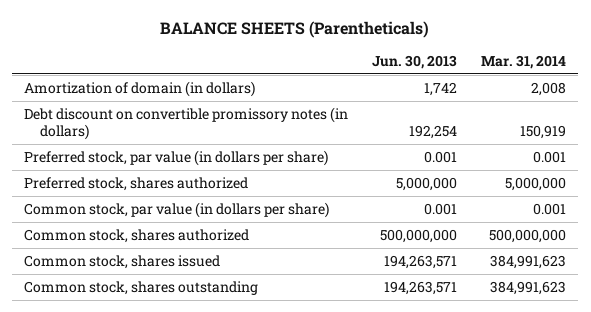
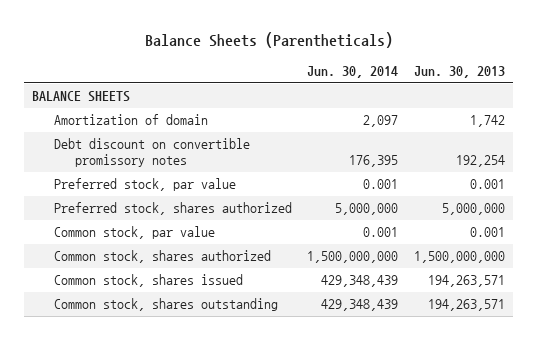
- BALANCE SHEETS (Parentheticals)
+ Balance Sheets (Parentheticals)
- | Jun. 30, 2013 | Mar. 31, 2014
+ | Jun. 30, 2014 | Jun. 30, 2013
- Amortization of domain (in dollars) | 1,742 | 2,008
- Debt discount on convertible promissory notes (in dollars) | 192,254 | 150,919
- Preferred stock, par value (in dollars per share) | 0.001 | 0.001
+ BALANCE SHEETS
+ Amortization of domain | 2,097 | 1,742
+ Debt discount on convertible promissory notes | 176,395 | 192,254
+ Preferred stock, par value | 0.001 | 0.001
- Common stock, par value (in dollars per share) | 0.001 | 0.001
- Common stock, shares authorized | 500,000,000 | 500,000,000
+ Common stock, par value | 0.001 | 0.001
+ Common stock, shares authorized | 1,500,000,000 | 1,500,000,000

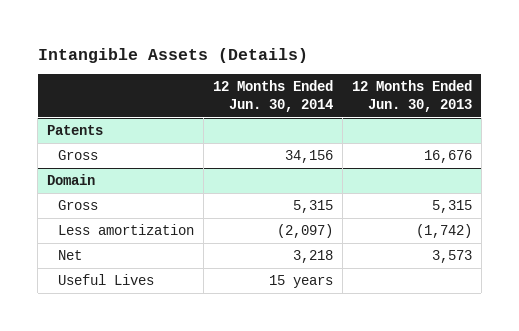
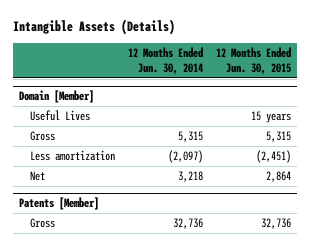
- | 12 Months Ended Jun. 30, 2014 | 12 Months Ended Jun. 30, 2013
+ | 12 Months Ended Jun. 30, 2014 | 12 Months Ended Jun. 30, 2015
- Patents
- Gross | 34,156 | 16,676
- Domain
+ Domain [Member]
+ Useful Lives | | 15 years
- Useful Lives | 15 years |
+ Patents [Member]
+ Gross | 32,736 | 32,736

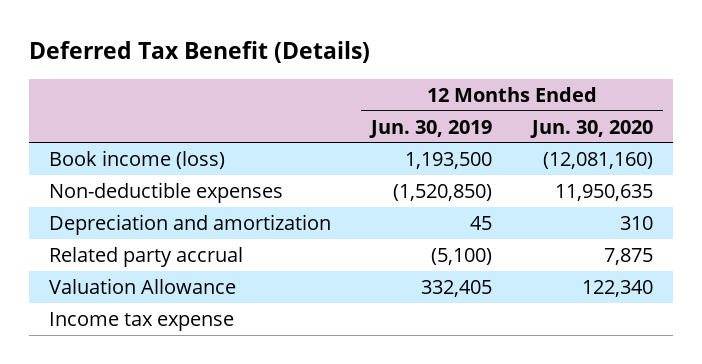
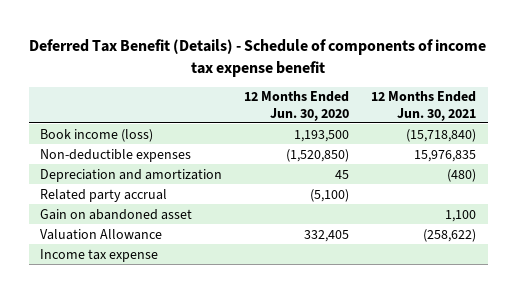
- Deferred Tax Benefit (Details)
+ Deferred Tax Benefit (Details) - Schedule of components of income tax expense benefit
- | 12 Months Ended Jun. 30, 2019 | 12 Months Ended Jun. 30, 2020
+ | 12 Months Ended Jun. 30, 2020 | 12 Months Ended Jun. 30, 2021
- Book income (loss) | 1,193,500 | (12,081,160)
- Non-deductible expenses | (1,520,850) | 11,950,635
- Depreciation and amortization | 45 | 310
- Related party accrual | (5,100) | 7,875
- Valuation Allowance | 332,405 | 122,340
+ Book income (loss) | 1,193,500 | (15,718,840)
+ Non-deductible expenses | (1,520,850) | 15,976,835
+ Depreciation and amortization | 45 | (480)
+ Related party accrual | (5,100) |
+ Gain on abandoned asset | | 1,100
+ Valuation Allowance | 332,405 | (258,622)

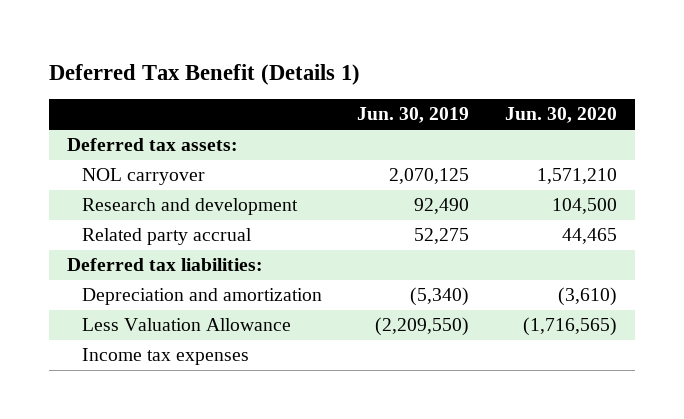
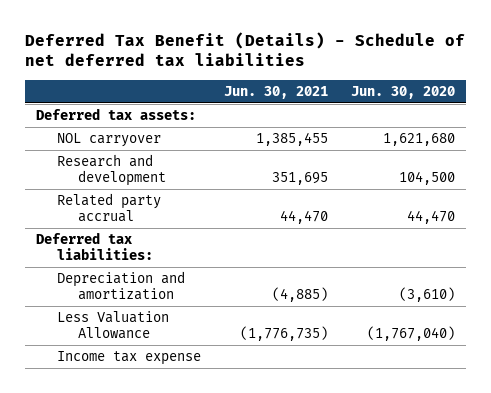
- Deferred Tax Benefit (Details 1)
+ Deferred Tax Benefit (Details) - Schedule of net deferred tax liabilities
- | Jun. 30, 2019 | Jun. 30, 2020
+ | Jun. 30, 2021 | Jun. 30, 2020
- NOL carryover | 2,070,125 | 1,571,210
+ NOL carryover | 1,385,455 | 1,621,680
- Related party accrual | 52,275 | 44,465
+ Related party accrual | 44,470 | 44,470
- Less Valuation Allowance | (2,209,550) | (1,716,565)
- Income tax expenses
+ Less Valuation Allowance | (1,776,735) | (1,767,040)
+ Income tax expense

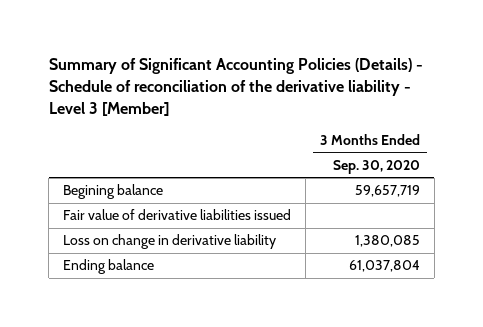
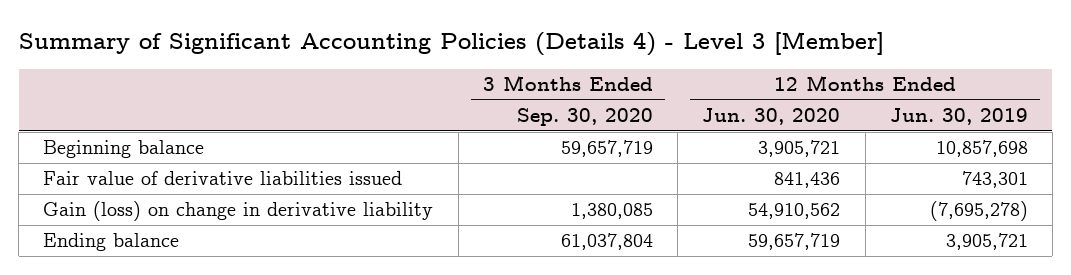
- Summary of Significant Accounting Policies (Details) - Schedule of reconciliation of the derivative liability - Level 3 [Member]
+ Summary of Significant Accounting Policies (Details 4) - Level 3 [Member]
- | 3 Months Ended Sep. 30, 2020
+ | 3 Months Ended Sep. 30, 2020 | 12 Months Ended Jun. 30, 2020 | 12 Months Ended Jun. 30, 2019
- Begining balance | 59,657,719
+ Beginning balance | 59,657,719 | 3,905,721 | 10,857,698
- Loss on change in derivative liability | 1,380,085
+ Gain (loss) on change in derivative liability | 1,380,085 | 54,910,562 | (7,695,278)

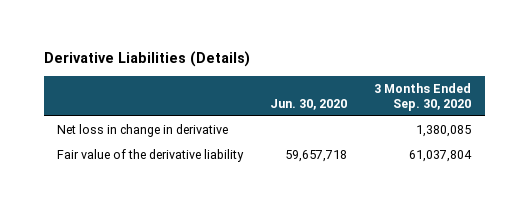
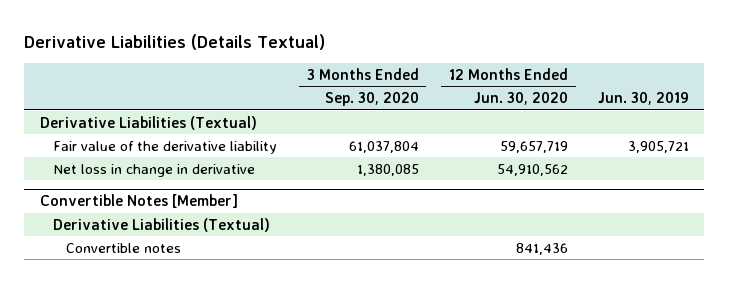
- Derivative Liabilities (Details)
+ Derivative Liabilities (Details Textual)
- | Jun. 30, 2020 | 3 Months Ended Sep. 30, 2020
+ | 3 Months Ended Sep. 30, 2020 | 12 Months Ended Jun. 30, 2020 | Jun. 30, 2019
+ Derivative Liabilities (Textual)
moved down: Net loss in change in derivative | 1,380,085 | 54,910,562 |
+ Convertible Notes [Member]
+ Derivative Liabilities (Textual)
+ Convertible notes | | 841,436 |

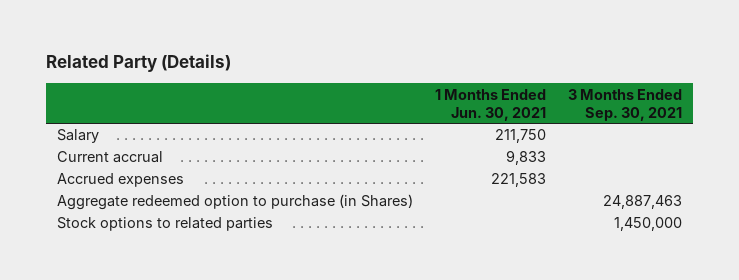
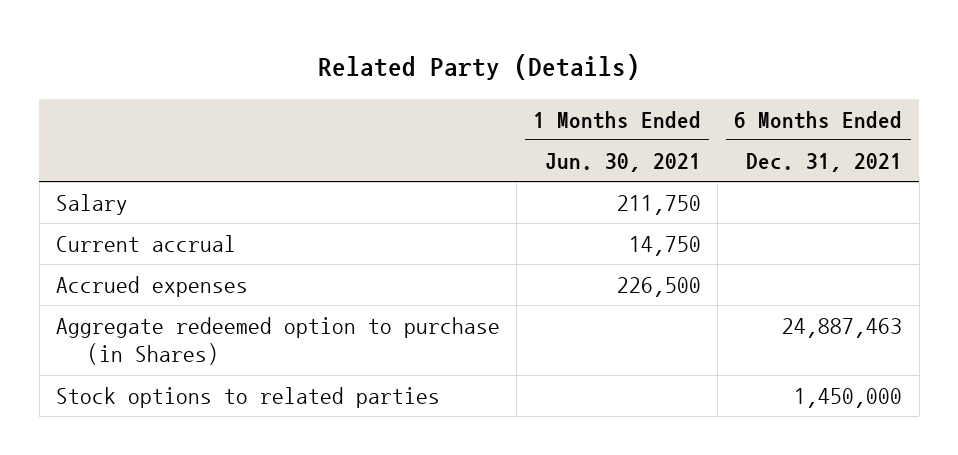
- | 1 Months Ended Jun. 30, 2021 | 3 Months Ended Sep. 30, 2021
+ | 1 Months Ended Jun. 30, 2021 | 6 Months Ended Dec. 31, 2021
- Current accrual | 9,833 |
- Accrued expenses | 221,583 |
+ Current accrual | 14,750 |
+ Accrued expenses | 226,500 |

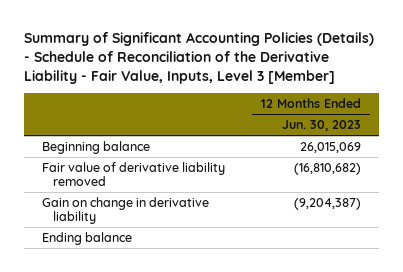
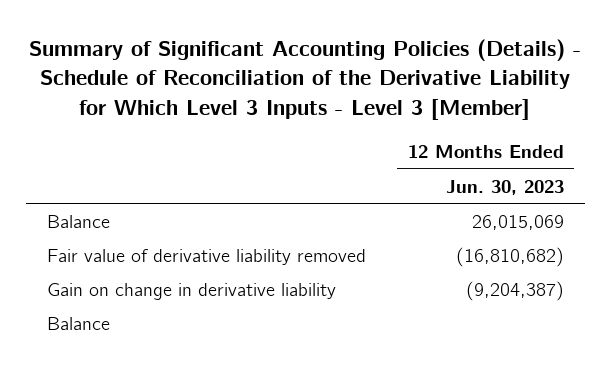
- Summary of Significant Accounting Policies (Details) - Schedule of Reconciliation of the Derivative Liability - Fair Value, Inputs, Level 3 [Member]
+ Summary of Significant Accounting Policies (Details) - Schedule of Reconciliation of the Derivative Liability for Which Level 3 Inputs - Level 3 [Member]
- Beginning balance | 26,015,069
+ Balance | 26,015,069
- Ending balance
+ Balance

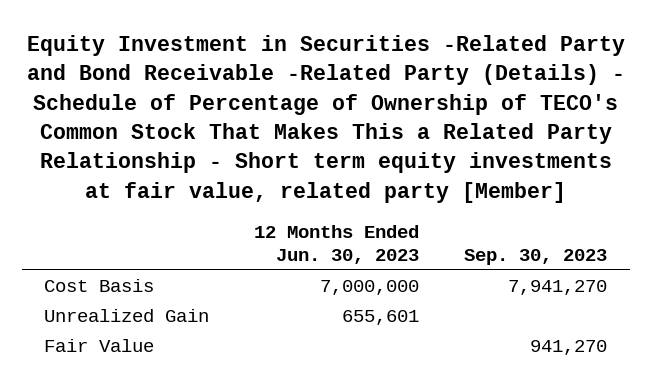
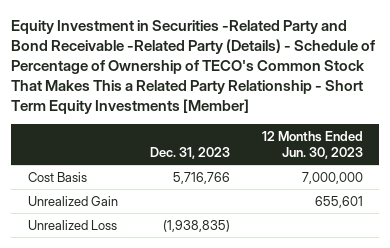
- Equity Investment in Securities -Related Party and Bond Receivable -Related Party (Details) - Schedule of Percentage of Ownership of TECO's Common Stock That Makes This a Related Party Relationship - Short term equity investments at fair value, related party [Member]
+ Equity Investment in Securities -Related Party and Bond Receivable -Related Party (Details) - Schedule of Percentage of Ownership of TECO's Common Stock That Makes This a Related Party Relationship - Short Term Equity Investments [Member]
- | 12 Months Ended Jun. 30, 2023 | Sep. 30, 2023
+ | Dec. 31, 2023 | 12 Months Ended Jun. 30, 2023
- Fair Value | | 941,270
+ Unrealized Loss | (1,938,835) |

